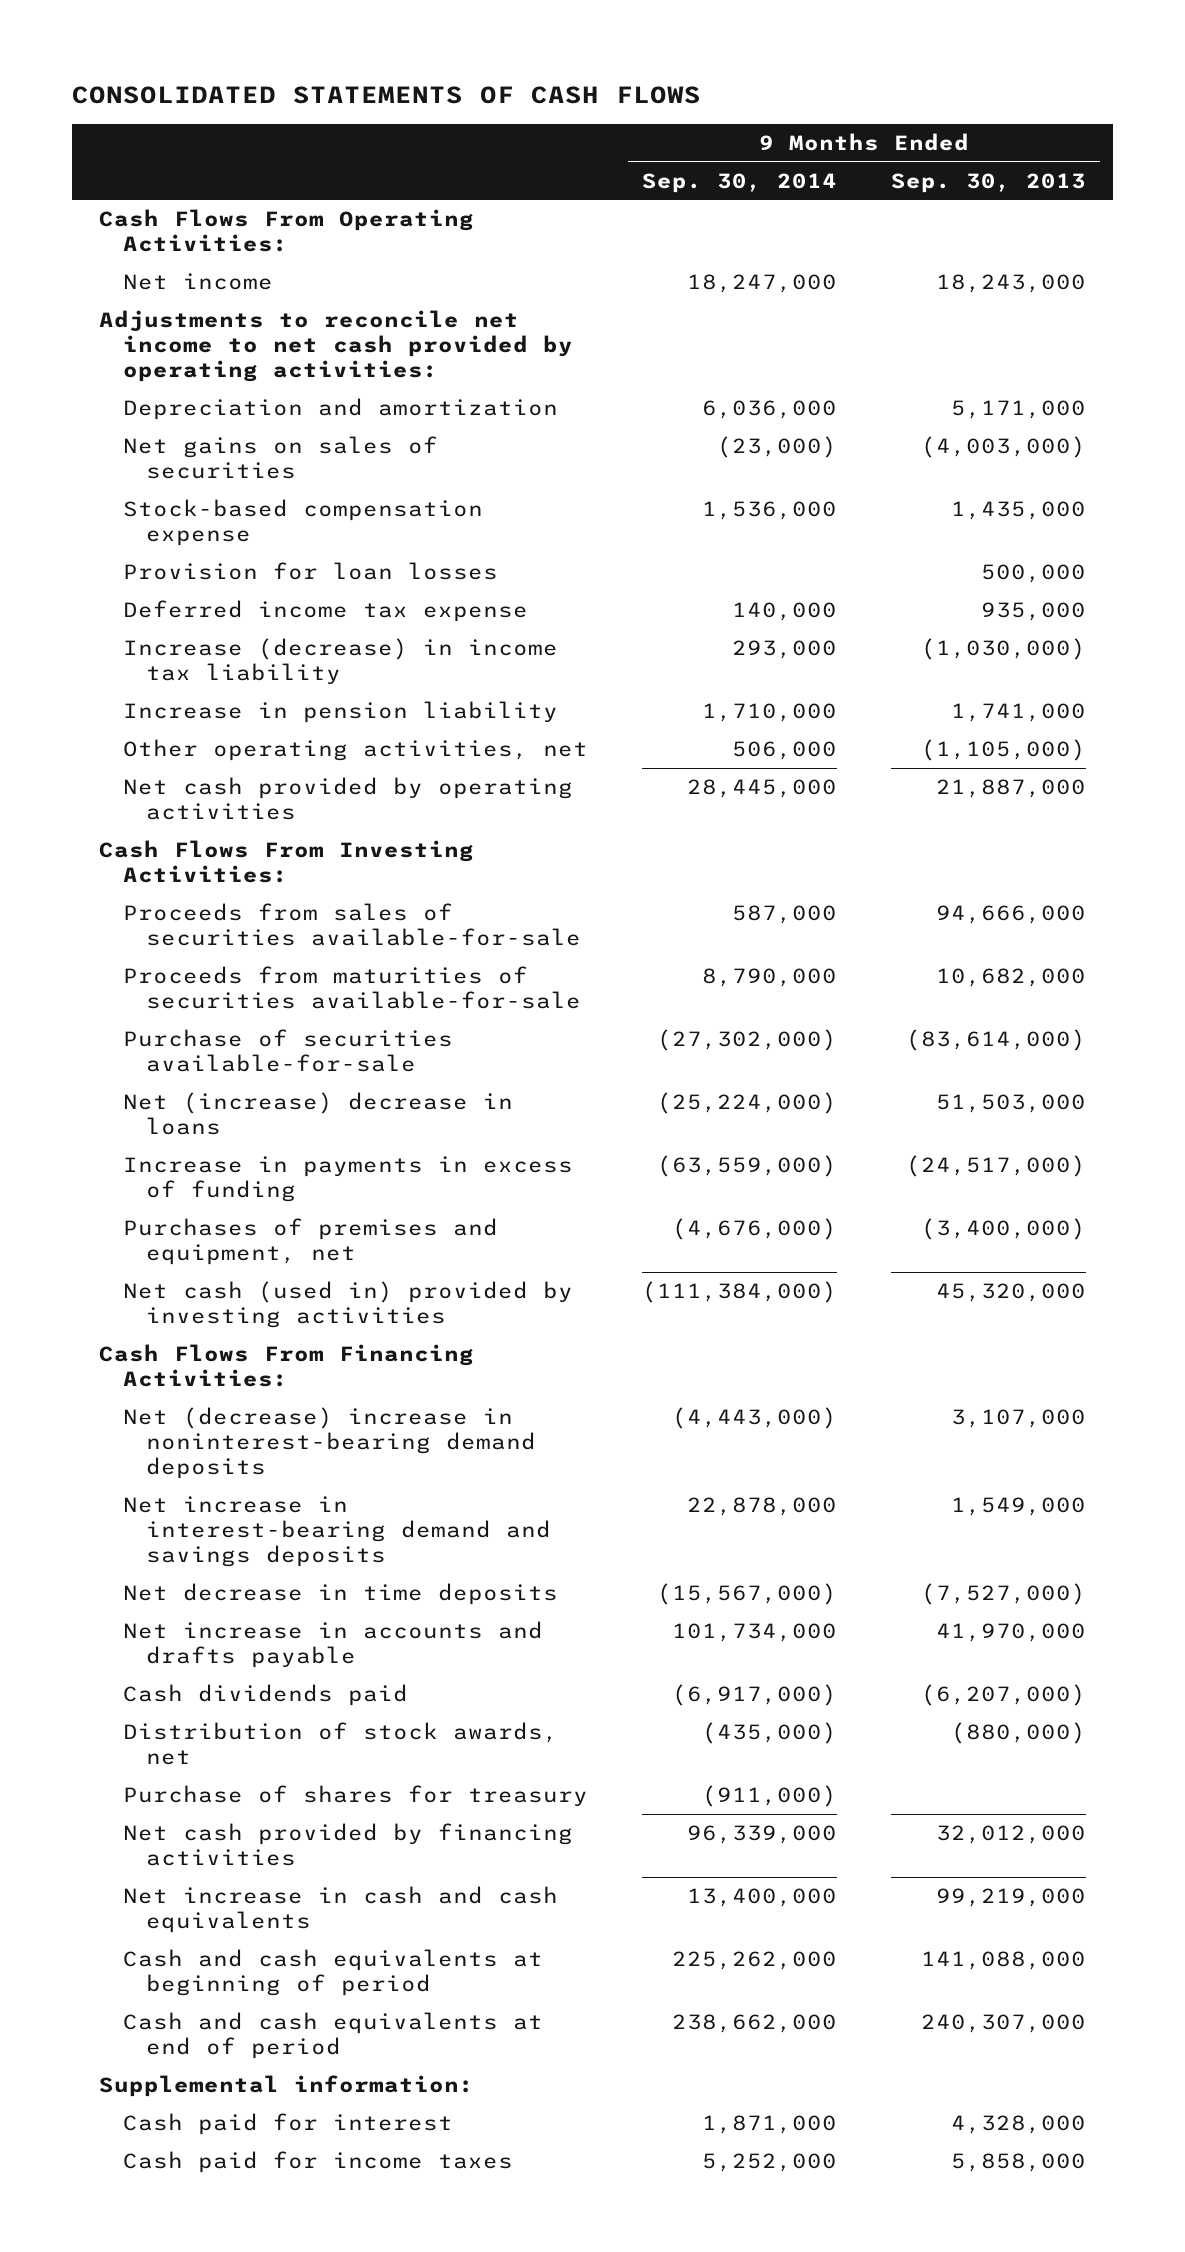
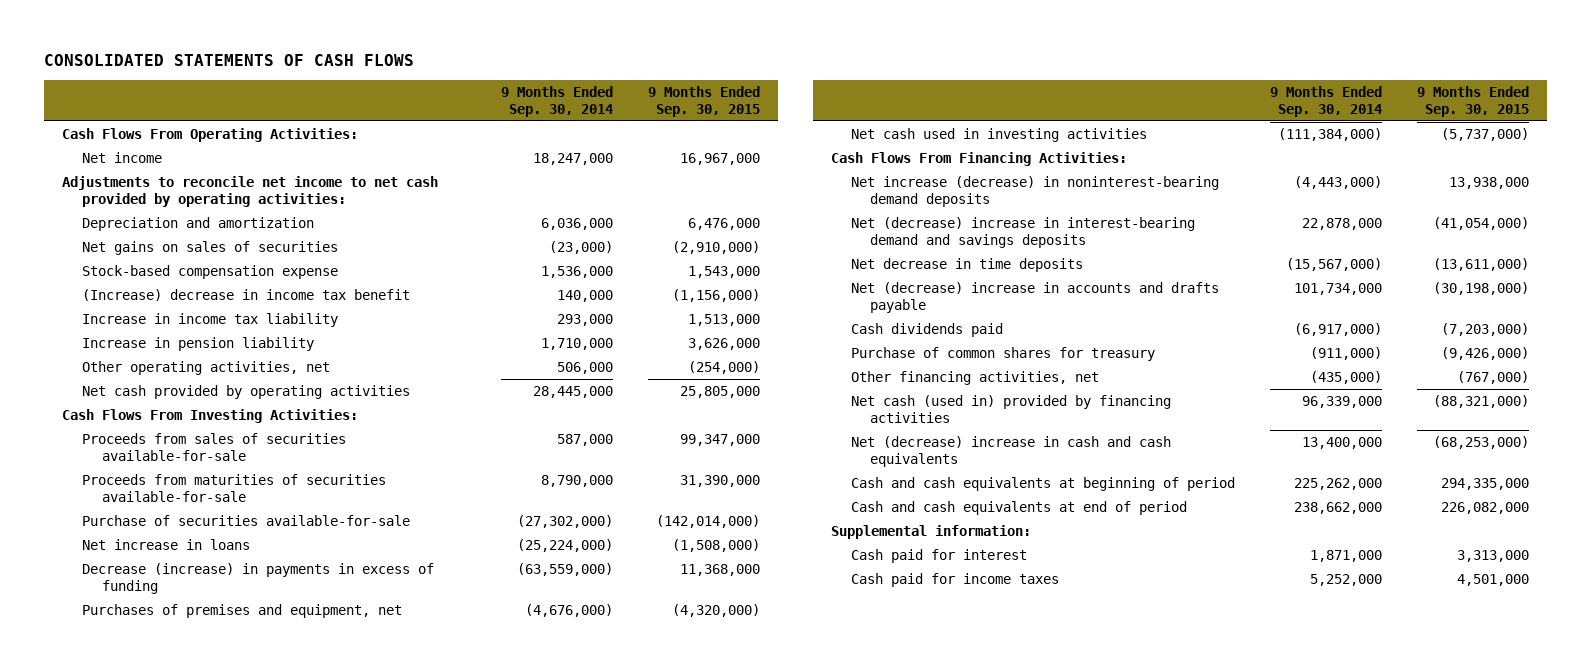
- | 9 Months Ended Sep. 30, 2014 | 9 Months Ended Sep. 30, 2013
+ | 9 Months Ended Sep. 30, 2014 | 9 Months Ended Sep. 30, 2015
- Provision for loan losses | | 500,000
- Deferred income tax expense | 140,000 | 935,000
- Increase (decrease) in income tax liability | 293,000 | (1,030,000)
+ (Increase) decrease in income tax benefit | 140,000 | (1,156,000)
+ Increase in income tax liability | 293,000 | 1,513,000
- Net (increase) decrease in loans | (25,224,000) | 51,503,000
- Increase in payments in excess of funding | (63,559,000) | (24,517,000)
+ Net increase in loans | (25,224,000) | (1,508,000)
+ Decrease (increase) in payments in excess of funding | (63,559,000) | 11,368,000
- Net cash (used in) provided by investing activities | (111,384,000) | 45,320,000
+ Net cash used in investing activities | (111,384,000) | (5,737,000)
- Net (decrease) increase in noninterest-bearing demand deposits | (4,443,000) | 3,107,000
- Net increase in interest-bearing demand and savings deposits | 22,878,000 | 1,549,000
+ Net increase (decrease) in noninterest-bearing demand deposits | (4,443,000) | 13,938,000
+ Net (decrease) increase in interest-bearing demand and savings deposits | 22,878,000 | (41,054,000)
- Net increase in accounts and drafts payable | 101,734,000 | 41,970,000
+ Net (decrease) increase in accounts and drafts payable | 101,734,000 | (30,198,000)
- Distribution of stock awards, net | (435,000) | (880,000)
- Purchase of shares for treasury | (911,000) |
- Net cash provided by financing activities | 96,339,000 | 32,012,000
- Net increase in cash and cash equivalents | 13,400,000 | 99,219,000
+ Purchase of common shares for treasury | (911,000) | (9,426,000)
+ Other financing activities, net | (435,000) | (767,000)
+ Net cash (used in) provided by financing activities | 96,339,000 | (88,321,000)
+ Net (decrease) increase in cash and cash equivalents | 13,400,000 | (68,253,000)

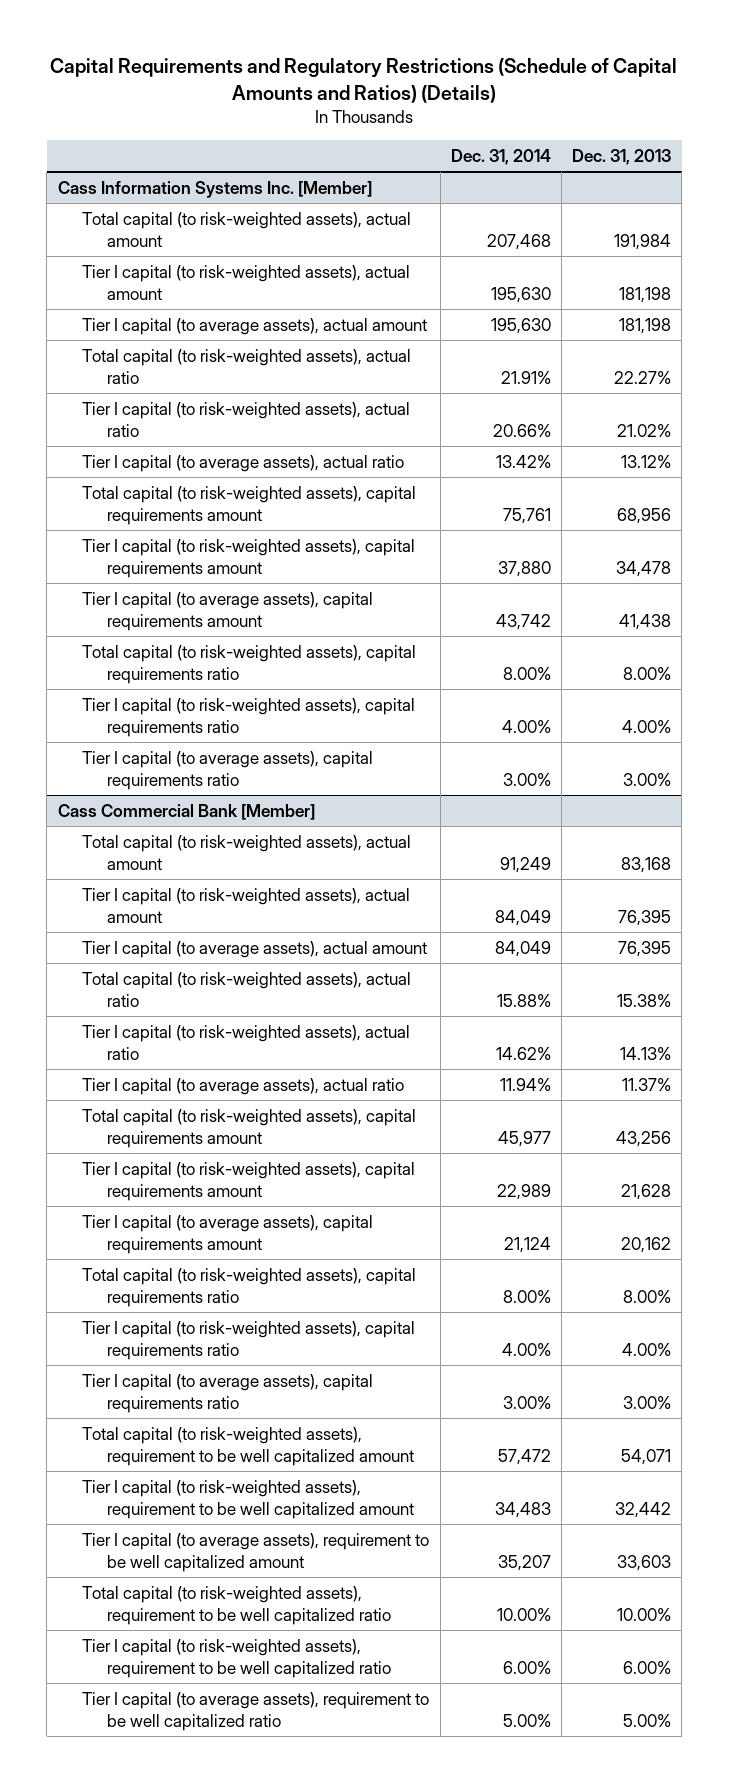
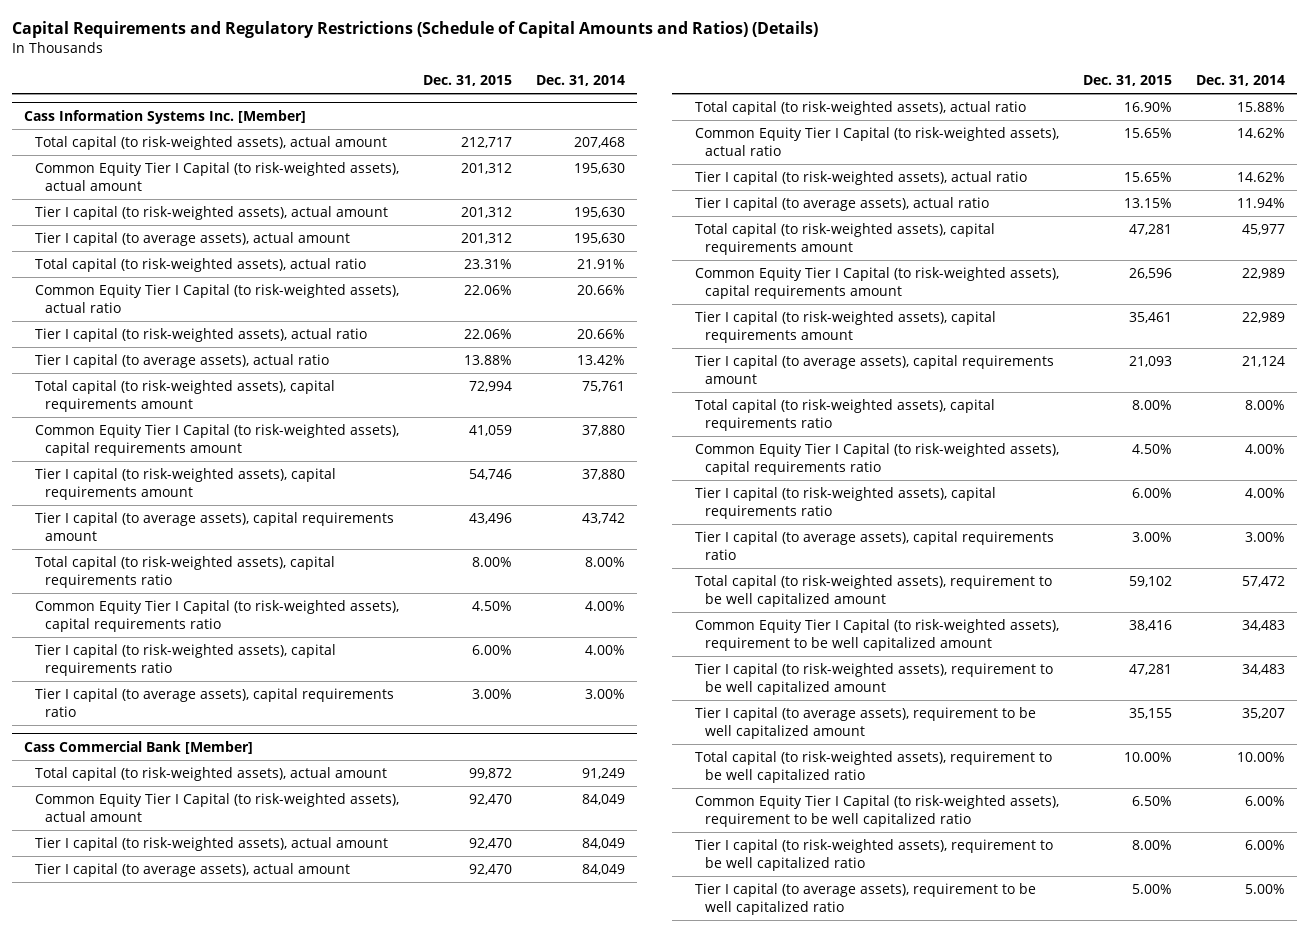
- | Dec. 31, 2014 | Dec. 31, 2013
+ | Dec. 31, 2015 | Dec. 31, 2014
@ Cass Information Systems Inc. [Member]
+ Common Equity Tier I Capital (to risk-weighted assets), actual amount | 201,312 | 195,630
+ Common Equity Tier I Capital (to risk-weighted assets), actual ratio | 22.06% | 20.66%
+ Common Equity Tier I Capital (to risk-weighted assets), capital requirements amount | 41,059 | 37,880
+ Common Equity Tier I Capital (to risk-weighted assets), capital requirements ratio | 4.50% | 4.00%
@ Cass Commercial Bank [Member]
+ Common Equity Tier I Capital (to risk-weighted assets), actual amount | 92,470 | 84,049
+ Common Equity Tier I Capital (to risk-weighted assets), actual ratio | 15.65% | 14.62%
+ Common Equity Tier I Capital (to risk-weighted assets), capital requirements amount | 26,596 | 22,989
+ Common Equity Tier I Capital (to risk-weighted assets), capital requirements ratio | 4.50% | 4.00%
+ Common Equity Tier I Capital (to risk-weighted assets), requirement to be well capitalized amount | 38,416 | 34,483
+ Common Equity Tier I Capital (to risk-weighted assets), requirement to be well capitalized ratio | 6.50% | 6.00%

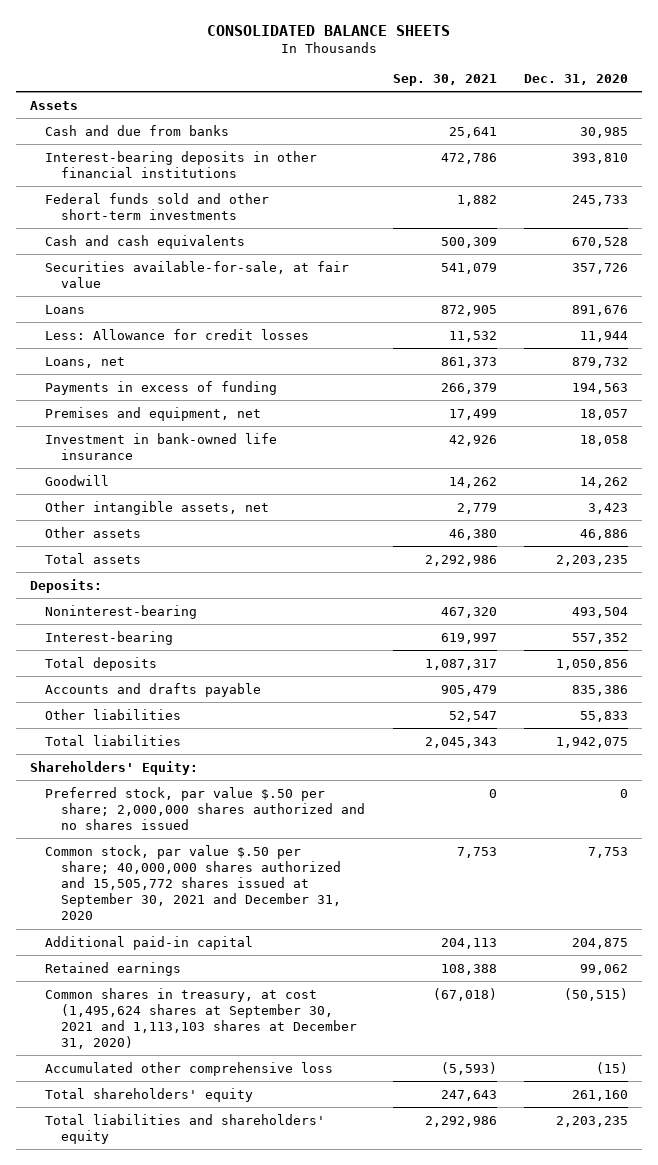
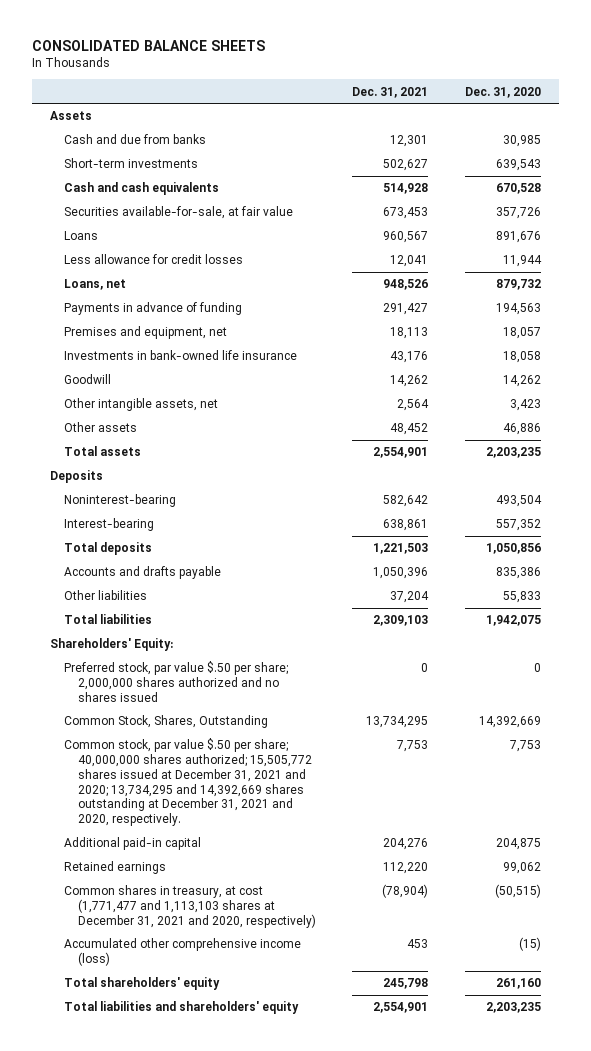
- | Sep. 30, 2021 | Dec. 31, 2020
+ | Dec. 31, 2021 | Dec. 31, 2020
- Interest-bearing deposits in other financial institutions | 472,786 | 393,810
- Federal funds sold and other short-term investments | 1,882 | 245,733
+ Short-term investments | 502,627 | 639,543
- Less: Allowance for credit losses | 11,532 | 11,944
+ Less allowance for credit losses | 12,041 | 11,944
- Payments in excess of funding | 266,379 | 194,563
+ Payments in advance of funding | 291,427 | 194,563
- Investment in bank-owned life insurance | 42,926 | 18,058
+ Investments in bank-owned life insurance | 43,176 | 18,058
- Deposits:
+ Deposits
- Common stock, par value $.50 per share; 40,000,000 shares authorized and 15,505,772 shares issued at September 30, 2021 and December 31, 2020 | 7,753 | 7,753
+ Common Stock, Shares, Outstanding | 13,734,295 | 14,392,669
+ Common stock, par value $.50 per share; 40,000,000 shares authorized; 15,505,772 shares issued at December 31, 2021 and 2020; 13,734,295 and 14,392,669 shares outstanding at December 31, 2021 and 2020, respectively. | 7,753 | 7,753
- Common shares in treasury, at cost (1,495,624 shares at September 30, 2021 and 1,113,103 shares at December 31, 2020) | (67,018) | (50,515)
- Accumulated other comprehensive loss | (5,593) | (15)
+ Common shares in treasury, at cost (1,771,477 and 1,113,103 shares at December 31, 2021 and 2020, respectively) | (78,904) | (50,515)
+ Accumulated other comprehensive income (loss) | 453 | (15)

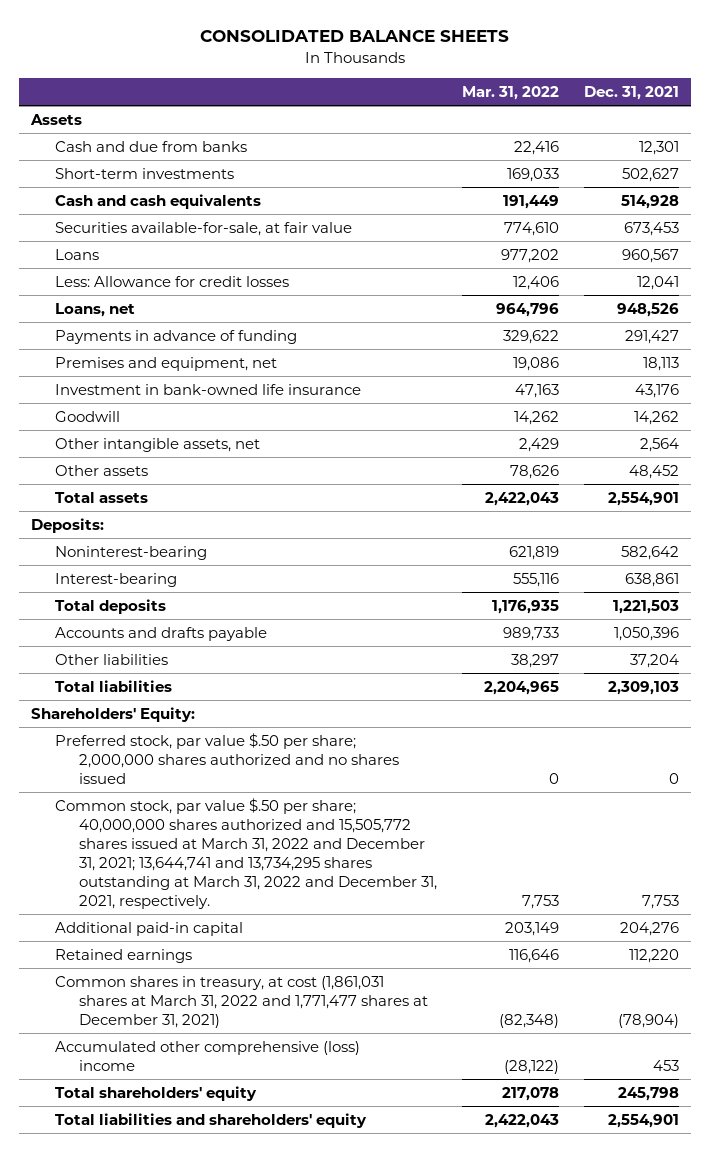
- | Dec. 31, 2021 | Dec. 31, 2020
+ | Mar. 31, 2022 | Dec. 31, 2021
- Less allowance for credit losses | 12,041 | 11,944
+ Less: Allowance for credit losses | 12,406 | 12,041
- Investments in bank-owned life insurance | 43,176 | 18,058
+ Investment in bank-owned life insurance | 47,163 | 43,176
- Deposits
+ Deposits:
- Common Stock, Shares, Outstanding | 13,734,295 | 14,392,669
- Common stock, par value $.50 per share; 40,000,000 shares authorized; 15,505,772 shares issued at December 31, 2021 and 2020; 13,734,295 and 14,392,669 shares outstanding at December 31, 2021 and 2020, respectively. | 7,753 | 7,753
+ Common stock, par value $.50 per share; 40,000,000 shares authorized and 15,505,772 shares issued at March 31, 2022 and December 31, 2021; 13,644,741 and 13,734,295 shares outstanding at March 31, 2022 and December 31, 2021, respectively. | 7,753 | 7,753
- Common shares in treasury, at cost (1,771,477 and 1,113,103 shares at December 31, 2021 and 2020, respectively) | (78,904) | (50,515)
- Accumulated other comprehensive income (loss) | 453 | (15)
+ Common shares in treasury, at cost (1,861,031 shares at March 31, 2022 and 1,771,477 shares at December 31, 2021) | (82,348) | (78,904)
+ Accumulated other comprehensive (loss) income | (28,122) | 453

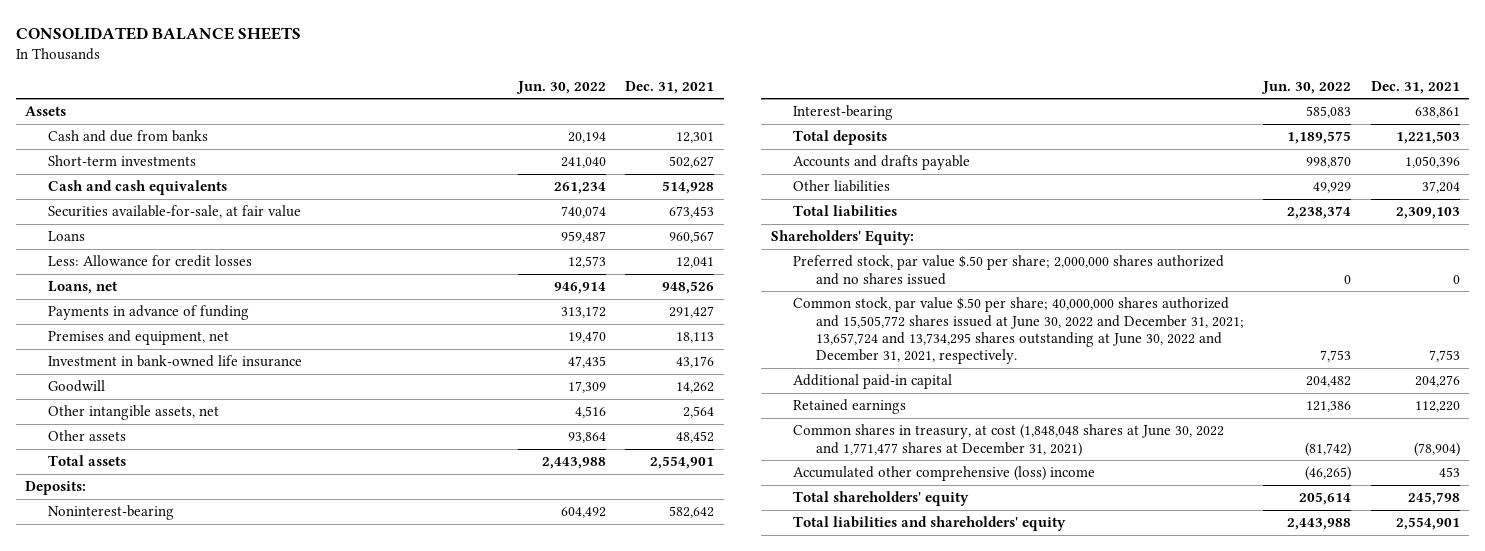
- | Mar. 31, 2022 | Dec. 31, 2021
+ | Jun. 30, 2022 | Dec. 31, 2021
- Common stock, par value $.50 per share; 40,000,000 shares authorized and 15,505,772 shares issued at March 31, 2022 and December 31, 2021; 13,644,741 and 13,734,295 shares outstanding at March 31, 2022 and December 31, 2021, respectively. | 7,753 | 7,753
+ Common stock, par value $.50 per share; 40,000,000 shares authorized and 15,505,772 shares issued at June 30, 2022 and December 31, 2021; 13,657,724 and 13,734,295 shares outstanding at June 30, 2022 and December 31, 2021, respectively. | 7,753 | 7,753
- Common shares in treasury, at cost (1,861,031 shares at March 31, 2022 and 1,771,477 shares at December 31, 2021) | (82,348) | (78,904)
+ Common shares in treasury, at cost (1,848,048 shares at June 30, 2022 and 1,771,477 shares at December 31, 2021) | (81,742) | (78,904)

